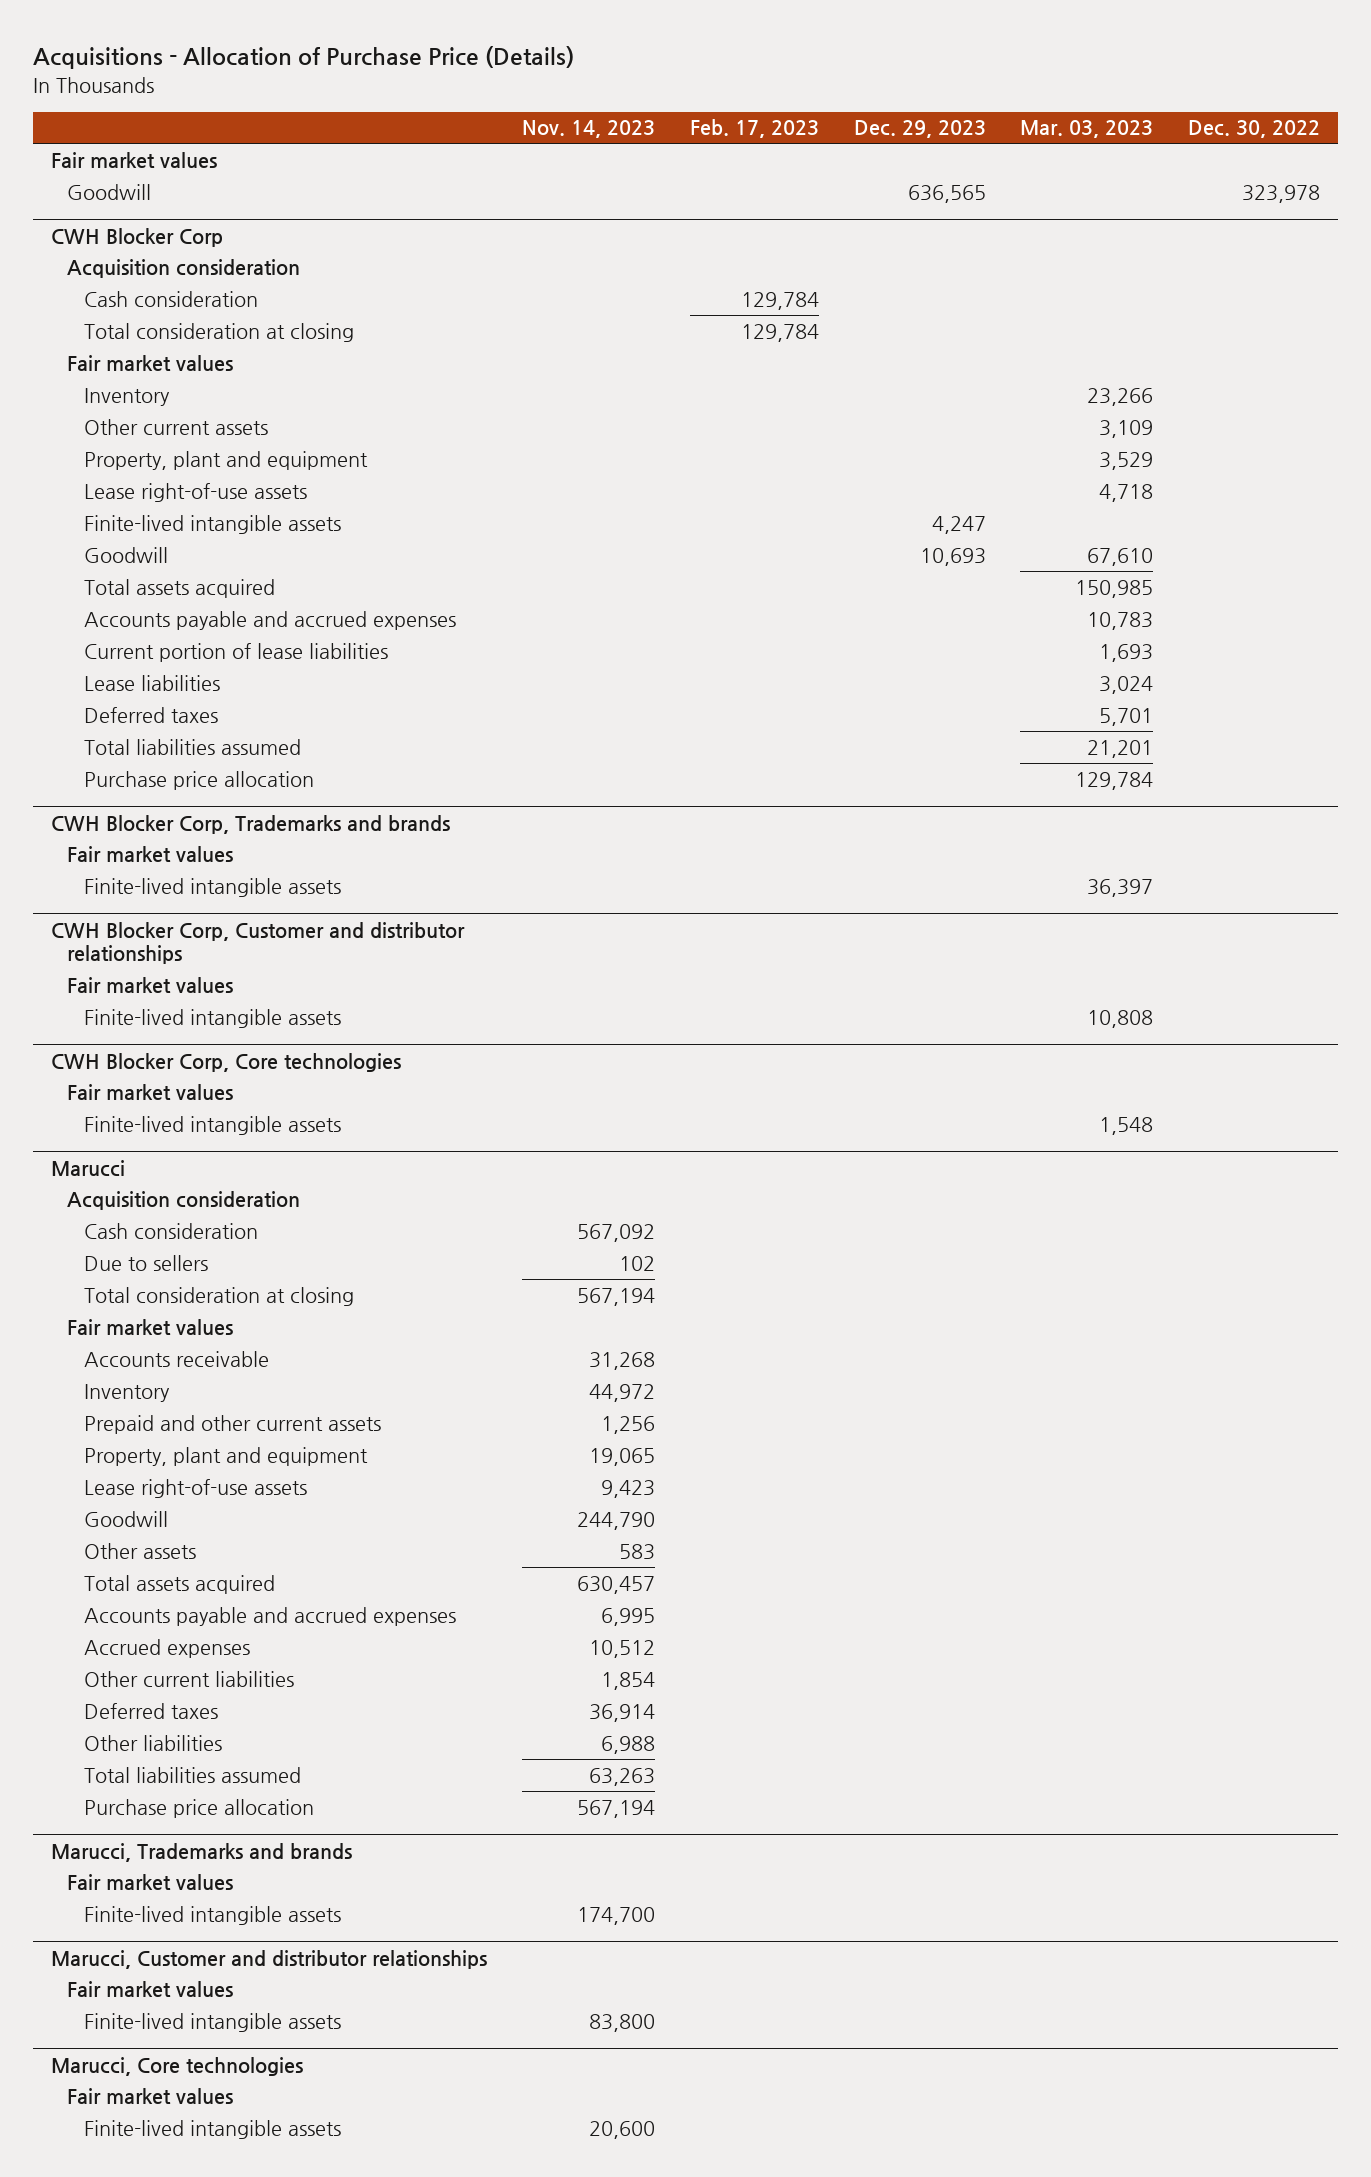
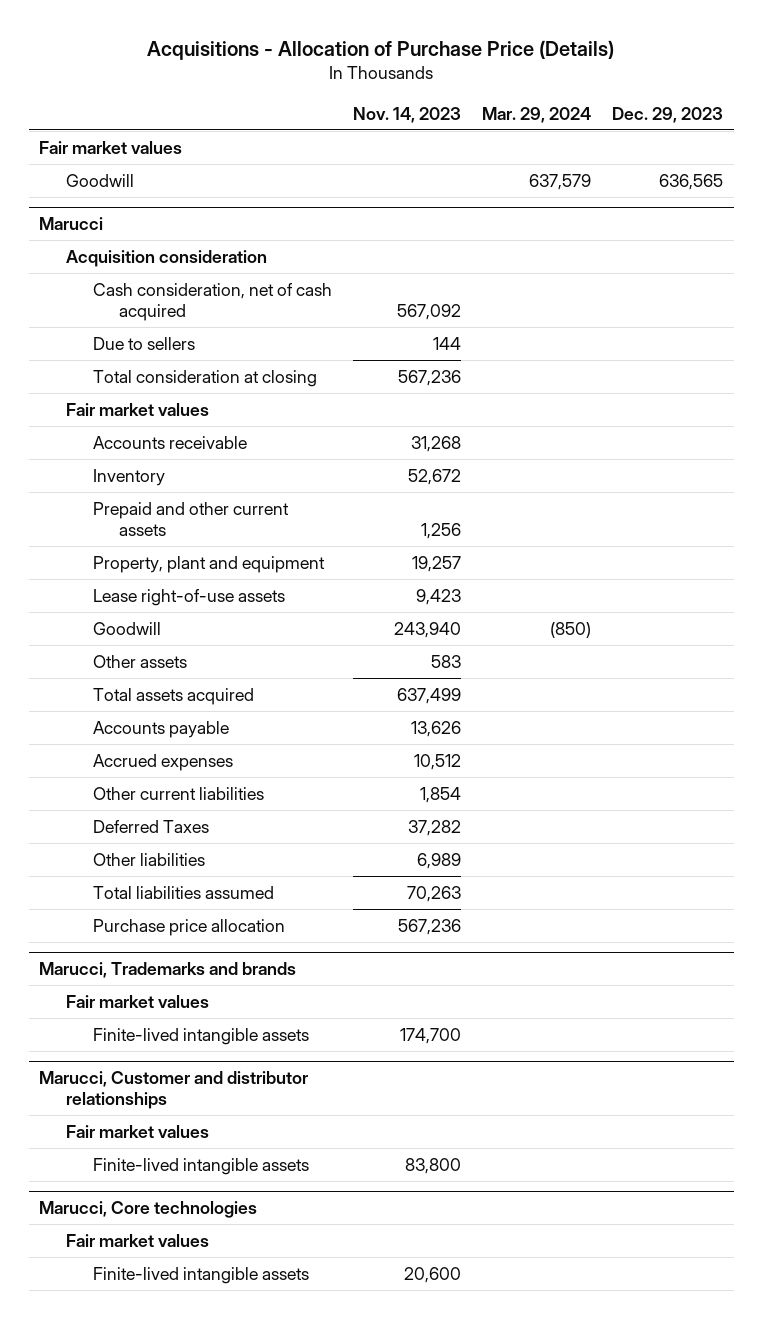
- | Nov. 14, 2023 | Feb. 17, 2023 | Dec. 29, 2023 | Mar. 03, 2023 | Dec. 30, 2022
+ | Nov. 14, 2023 | Mar. 29, 2024 | Dec. 29, 2023
- CWH Blocker Corp
- Acquisition consideration
- Cash consideration | | 129,784 | | |
- Total consideration at closing | | 129,784 | | |
- Fair market values
- Inventory | | | | 23,266 |
- Other current assets | | | | 3,109 |
- Property, plant and equipment | | | | 3,529 |
- Lease right-of-use assets | | | | 4,718 |
- Finite-lived intangible assets | | | 4,247 | |
- Goodwill | | | 10,693 | 67,610 |
- Total assets acquired | | | | 150,985 |
- Accounts payable and accrued expenses | | | | 10,783 |
- Current portion of lease liabilities | | | | 1,693 |
- Lease liabilities | | | | 3,024 |
- Deferred taxes | | | | 5,701 |
- Total liabilities assumed | | | | 21,201 |
- Purchase price allocation | | | | 129,784 |
- CWH Blocker Corp, Trademarks and brands
- Fair market values
- Finite-lived intangible assets | | | | 36,397 |
- CWH Blocker Corp, Customer and distributor relationships
- Fair market values
- Finite-lived intangible assets | | | | 10,808 |
- CWH Blocker Corp, Core technologies
- Fair market values
- Finite-lived intangible assets | | | | 1,548 |
@ Marucci
- Cash consideration | 567,092 | | | |
- Due to sellers | 102 | | | |
- Total consideration at closing | 567,194 | | | |
+ Cash consideration, net of cash acquired | 567,092 | |
+ Due to sellers | 144 | |
+ Total consideration at closing | 567,236 | |
- Inventory | 44,972 | | | |
+ Inventory | 52,672 | |
- Property, plant and equipment | 19,065 | | | |
+ Property, plant and equipment | 19,257 | |
- Goodwill | 244,790 | | | |
+ Goodwill | 243,940 | (850) |
- Total assets acquired | 630,457 | | | |
- Accounts payable and accrued expenses | 6,995 | | | |
+ Total assets acquired | 637,499 | |
+ Accounts payable | 13,626 | |
- Deferred taxes | 36,914 | | | |
- Other liabilities | 6,988 | | | |
- Total liabilities assumed | 63,263 | | | |
- Purchase price allocation | 567,194 | | | |
+ Deferred Taxes | 37,282 | |
+ Other liabilities | 6,989 | |
+ Total liabilities assumed | 70,263 | |
+ Purchase price allocation | 567,236 | |

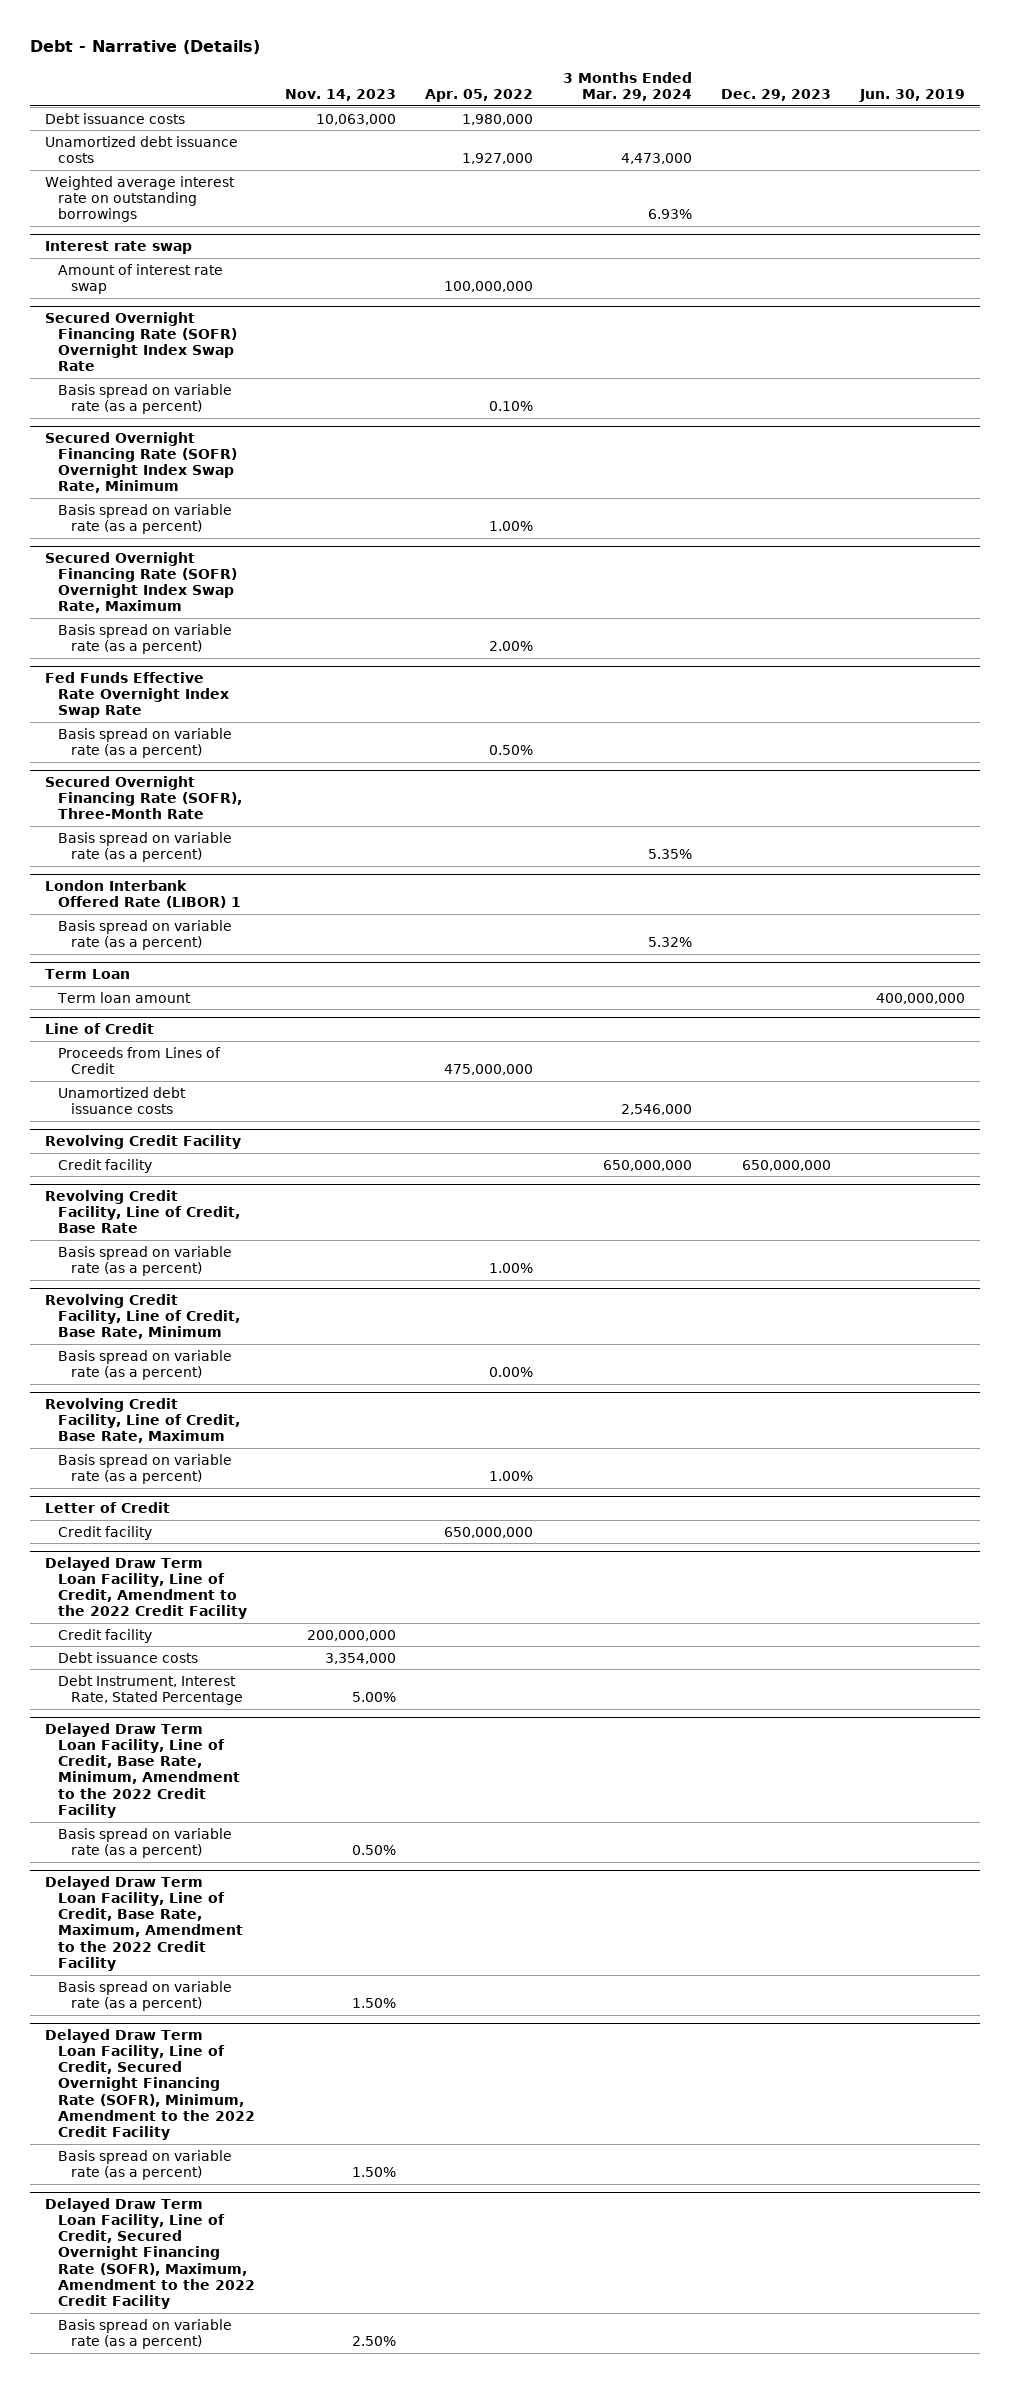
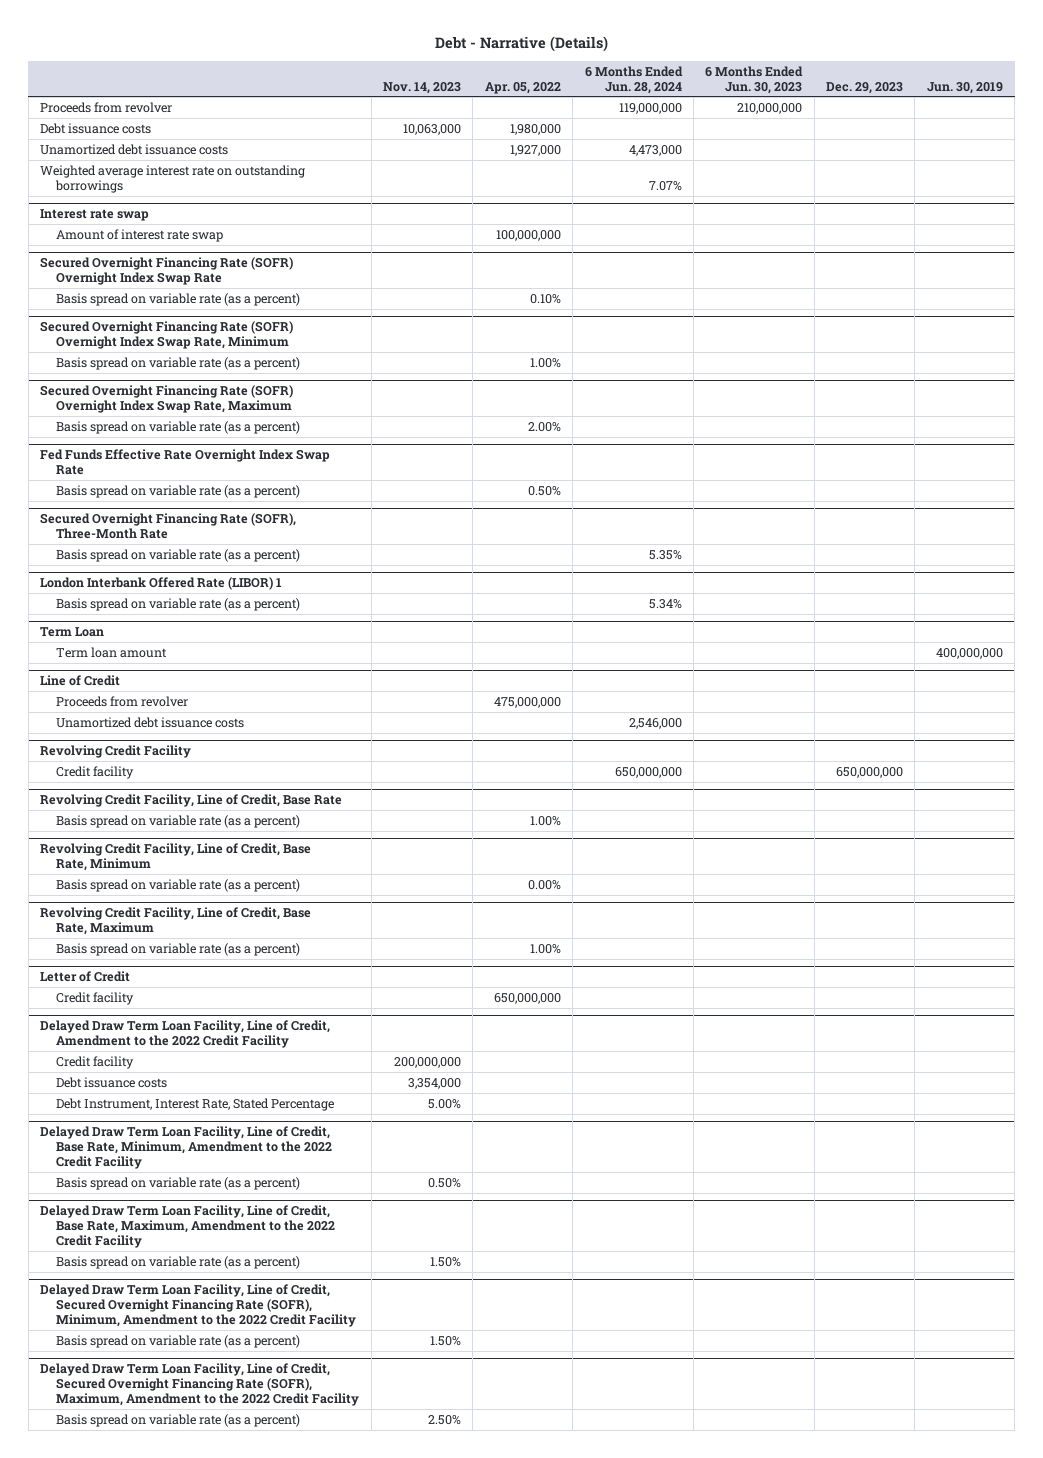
- | Nov. 14, 2023 | Apr. 05, 2022 | 3 Months Ended Mar. 29, 2024 | Dec. 29, 2023 | Jun. 30, 2019
+ | Nov. 14, 2023 | Apr. 05, 2022 | 6 Months Ended Jun. 28, 2024 | 6 Months Ended Jun. 30, 2023 | Dec. 29, 2023 | Jun. 30, 2019
+ Proceeds from revolver | | | 119,000,000 | 210,000,000 | |
@ Line of Credit
- Proceeds from Lines of Credit | | 475,000,000 | | |
+ Proceeds from revolver | | 475,000,000 | | | |

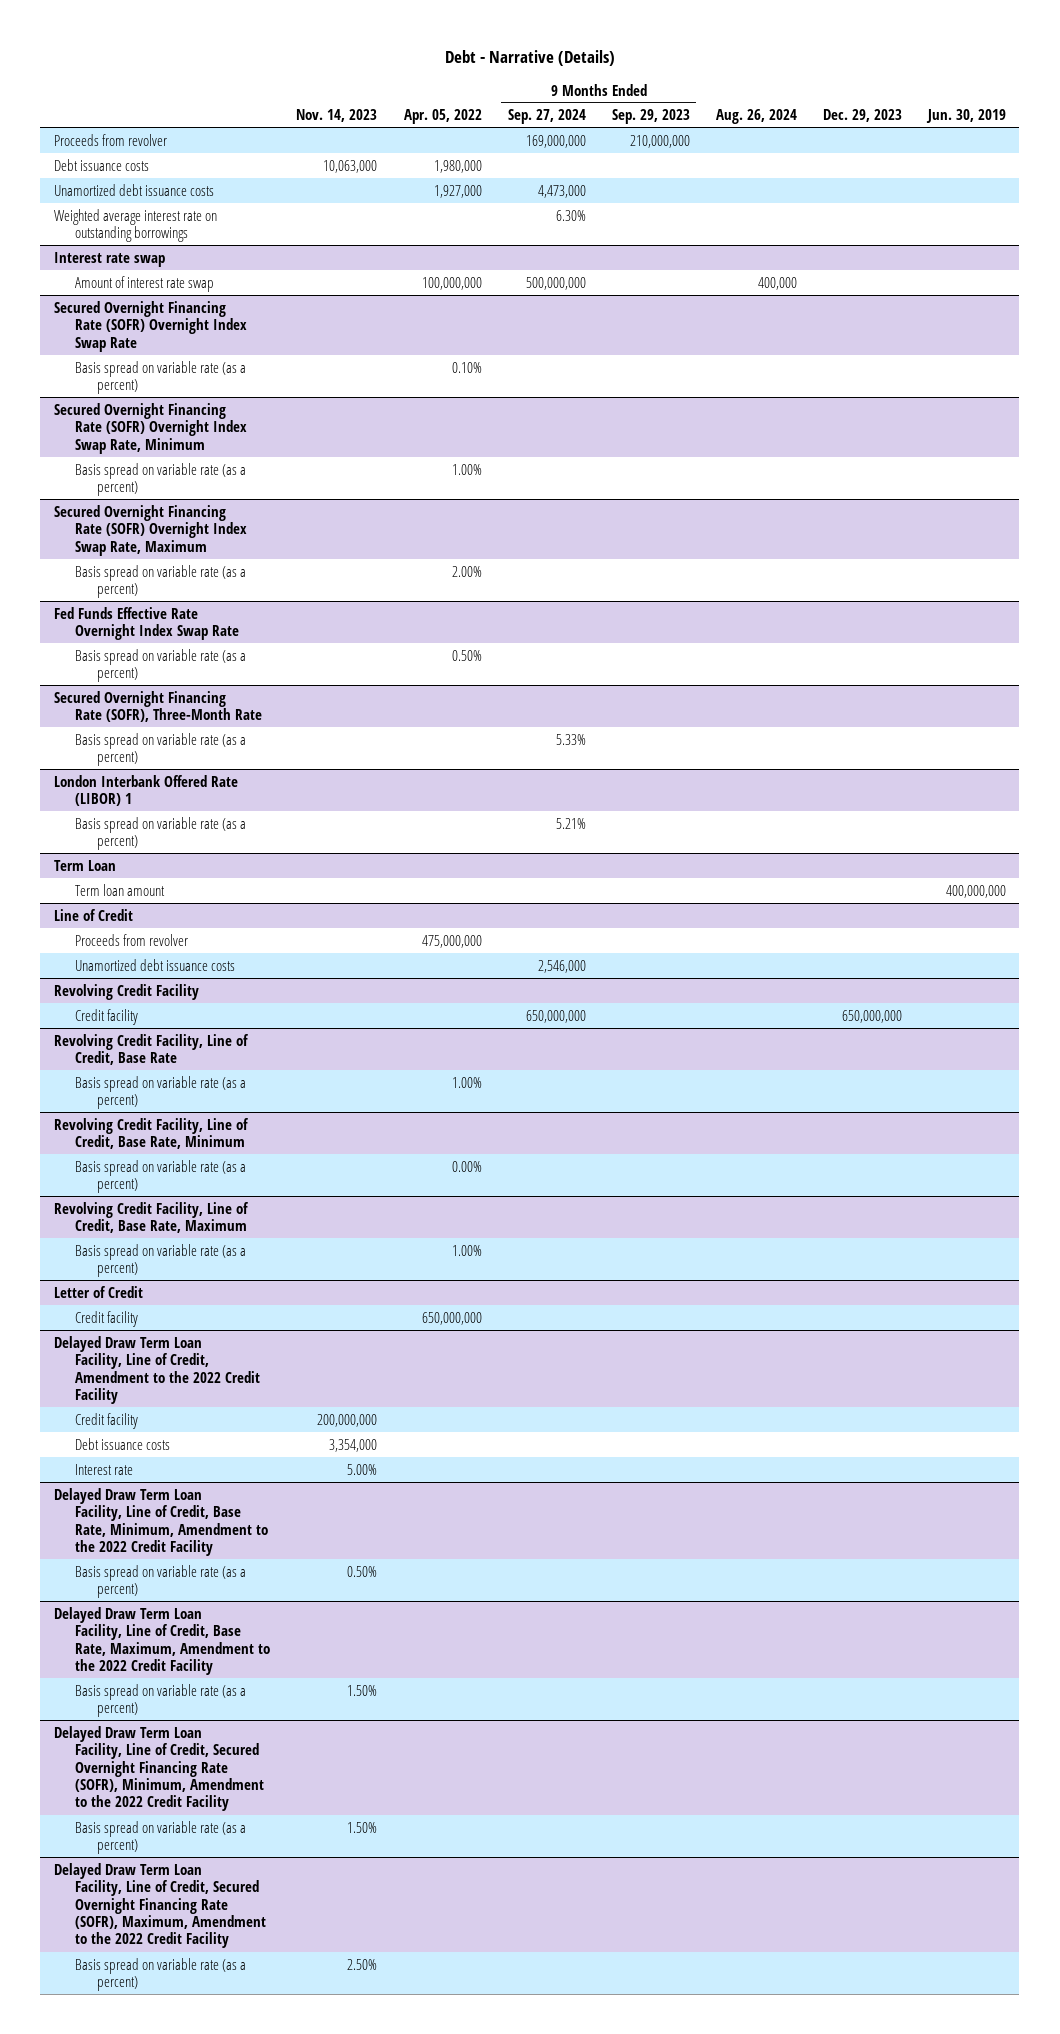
- | Nov. 14, 2023 | Apr. 05, 2022 | 6 Months Ended Jun. 28, 2024 | 6 Months Ended Jun. 30, 2023 | Dec. 29, 2023 | Jun. 30, 2019
+ | Nov. 14, 2023 | Apr. 05, 2022 | 9 Months Ended Sep. 27, 2024 | 9 Months Ended Sep. 29, 2023 | Aug. 26, 2024 | Dec. 29, 2023 | Jun. 30, 2019
@ Delayed Draw Term Loan Facility, Line of Credit, Amendment to the 2022 Credit Facility
- Debt Instrument, Interest Rate, Stated Percentage | 5.00% | | | | |
+ Interest rate | 5.00% | | | | | |

